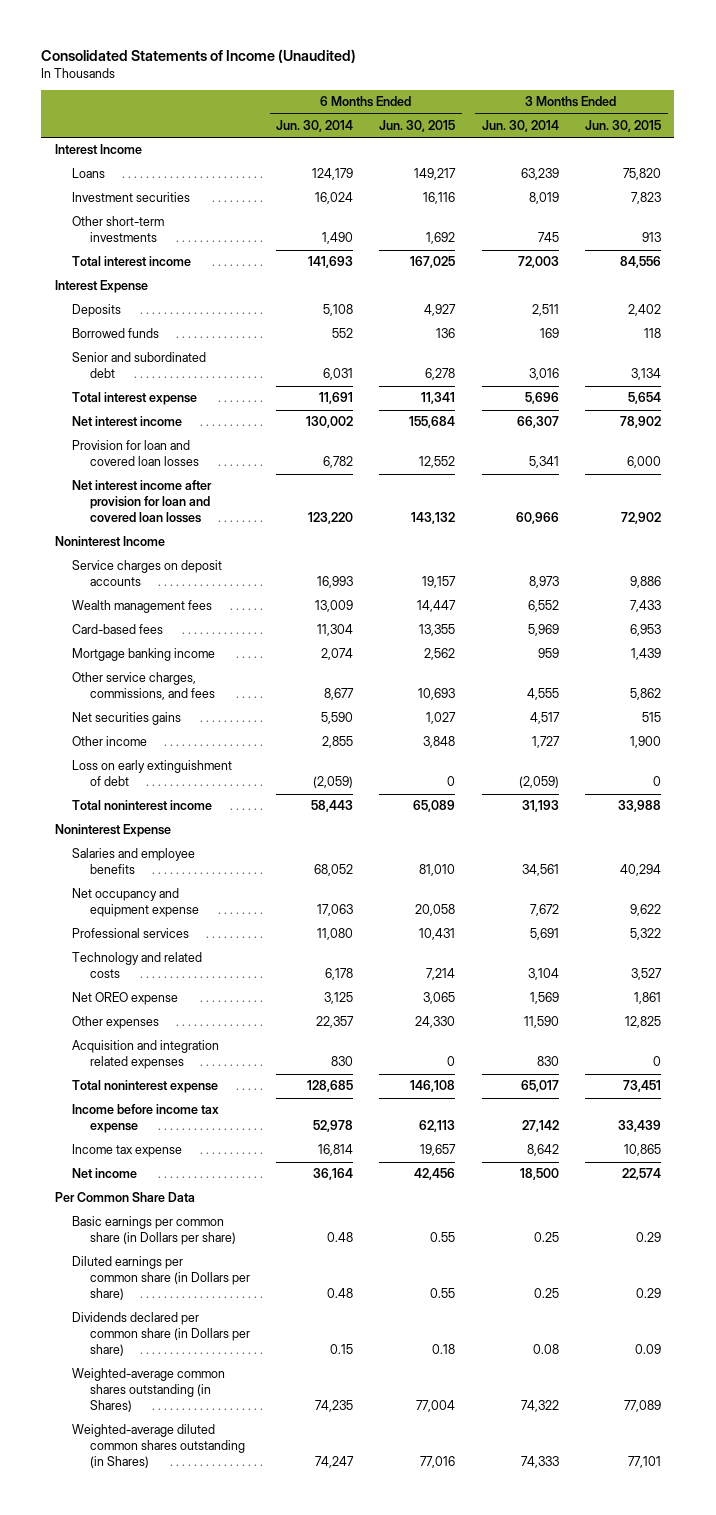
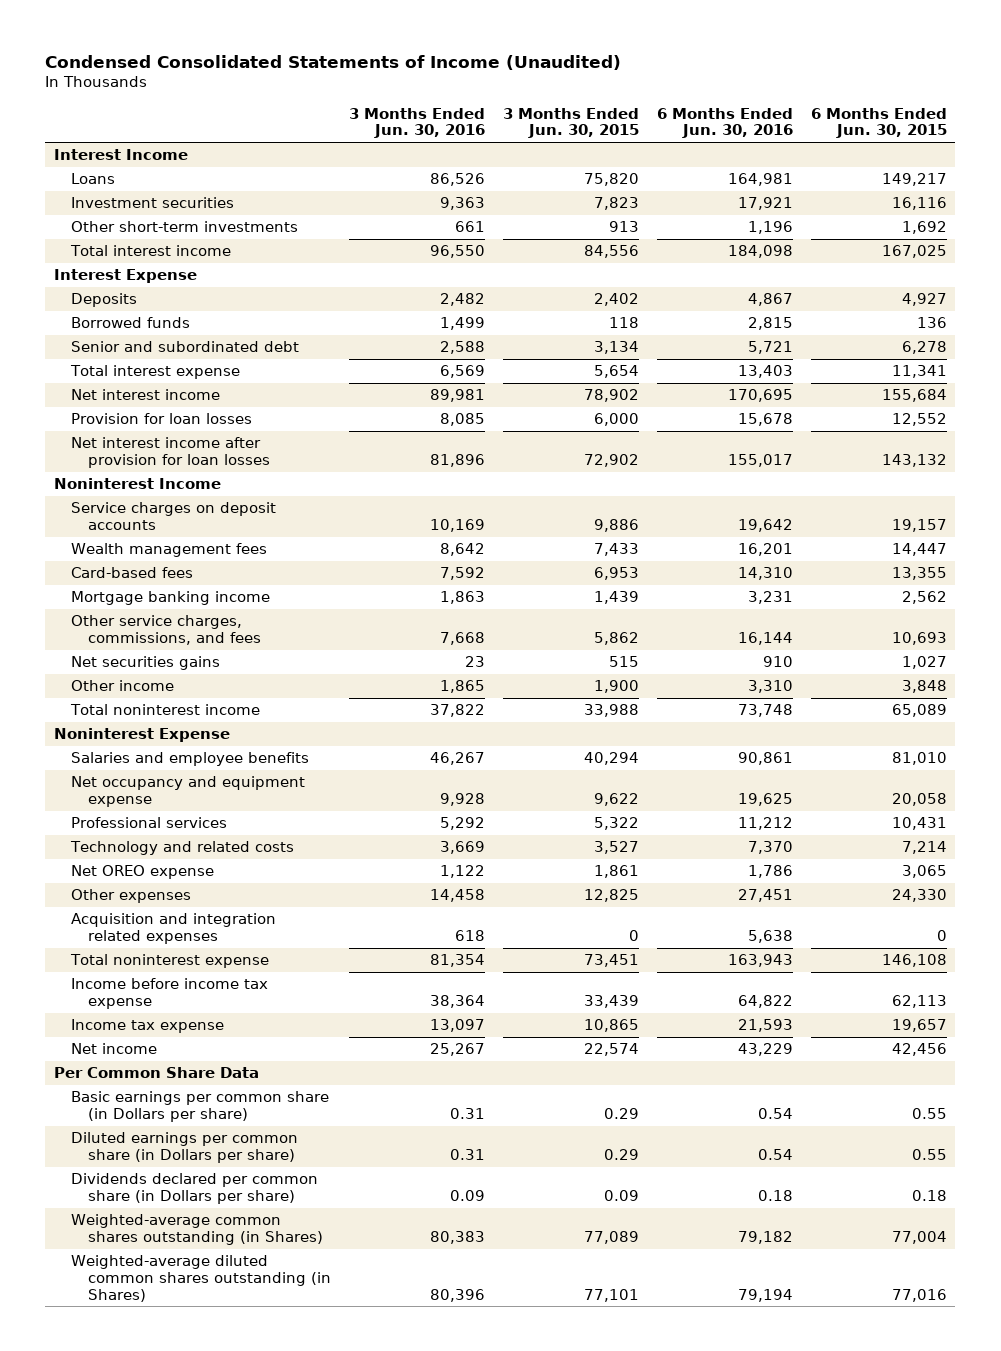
- Consolidated Statements of Income (Unaudited)
+ Condensed Consolidated Statements of Income (Unaudited)
- | 6 Months Ended Jun. 30, 2014 | 6 Months Ended Jun. 30, 2015 | 3 Months Ended Jun. 30, 2014 | 3 Months Ended Jun. 30, 2015
+ | 3 Months Ended Jun. 30, 2016 | 3 Months Ended Jun. 30, 2015 | 6 Months Ended Jun. 30, 2016 | 6 Months Ended Jun. 30, 2015
- Provision for loan and covered loan losses | 6,782 | 12,552 | 5,341 | 6,000
- Net interest income after provision for loan and covered loan losses | 123,220 | 143,132 | 60,966 | 72,902
+ Provision for loan losses | 8,085 | 6,000 | 15,678 | 12,552
+ Net interest income after provision for loan losses | 81,896 | 72,902 | 155,017 | 143,132
- Loss on early extinguishment of debt | (2,059) | 0 | (2,059) | 0

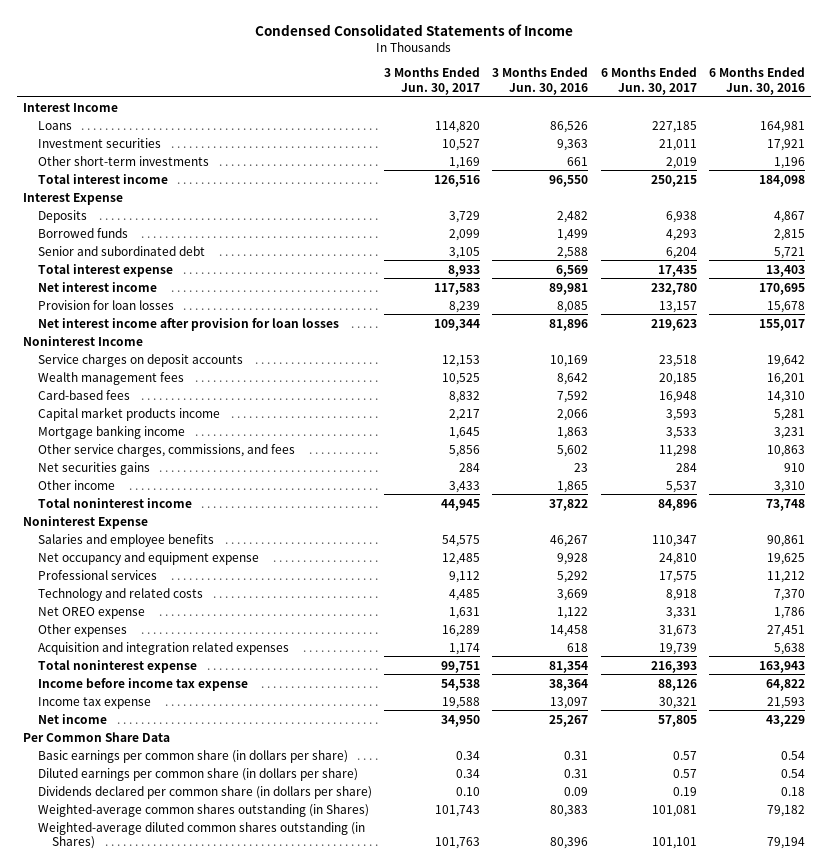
- Condensed Consolidated Statements of Income (Unaudited)
+ Condensed Consolidated Statements of Income
- | 3 Months Ended Jun. 30, 2016 | 3 Months Ended Jun. 30, 2015 | 6 Months Ended Jun. 30, 2016 | 6 Months Ended Jun. 30, 2015
+ | 3 Months Ended Jun. 30, 2017 | 3 Months Ended Jun. 30, 2016 | 6 Months Ended Jun. 30, 2017 | 6 Months Ended Jun. 30, 2016
+ Capital market products income | 2,217 | 2,066 | 3,593 | 5,281
- Other service charges, commissions, and fees | 7,668 | 5,862 | 16,144 | 10,693
+ Other service charges, commissions, and fees | 5,856 | 5,602 | 11,298 | 10,863
- Basic earnings per common share (in Dollars per share) | 0.31 | 0.29 | 0.54 | 0.55
- Diluted earnings per common share (in Dollars per share) | 0.31 | 0.29 | 0.54 | 0.55
- Dividends declared per common share (in Dollars per share) | 0.09 | 0.09 | 0.18 | 0.18
+ Basic earnings per common share (in dollars per share) | 0.34 | 0.31 | 0.57 | 0.54
+ Diluted earnings per common share (in dollars per share) | 0.34 | 0.31 | 0.57 | 0.54
+ Dividends declared per common share (in dollars per share) | 0.10 | 0.09 | 0.19 | 0.18

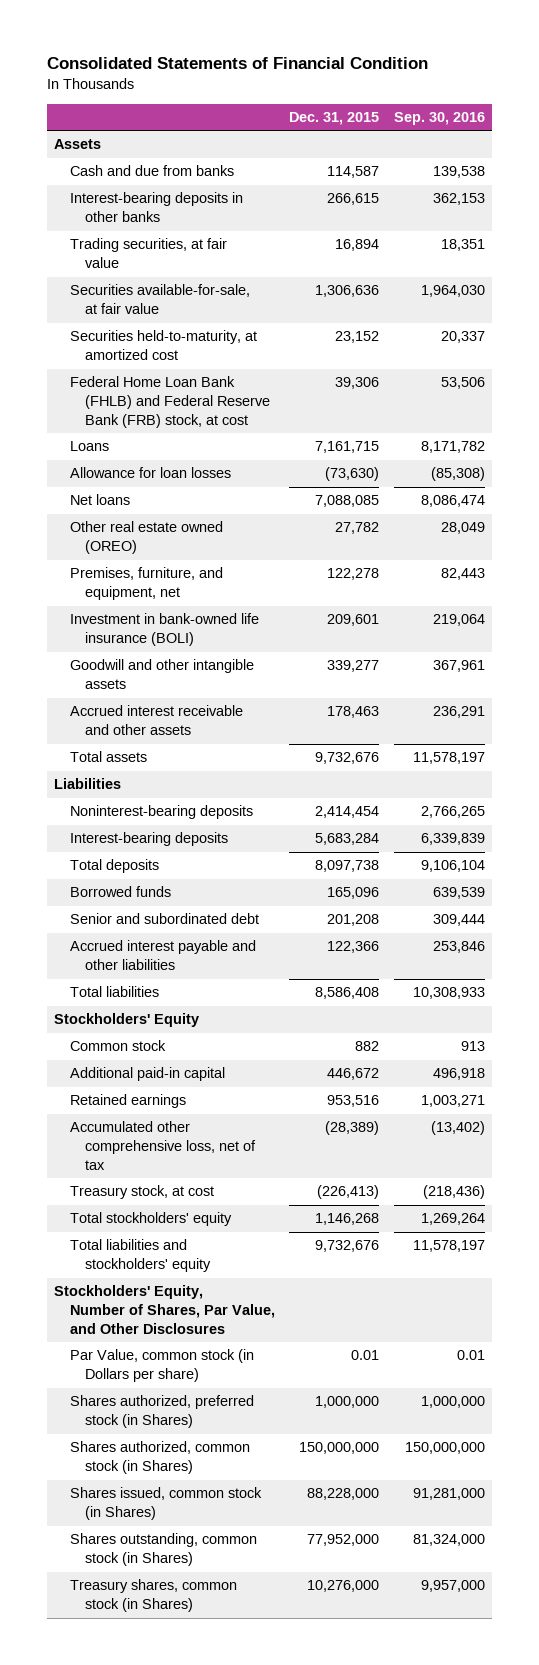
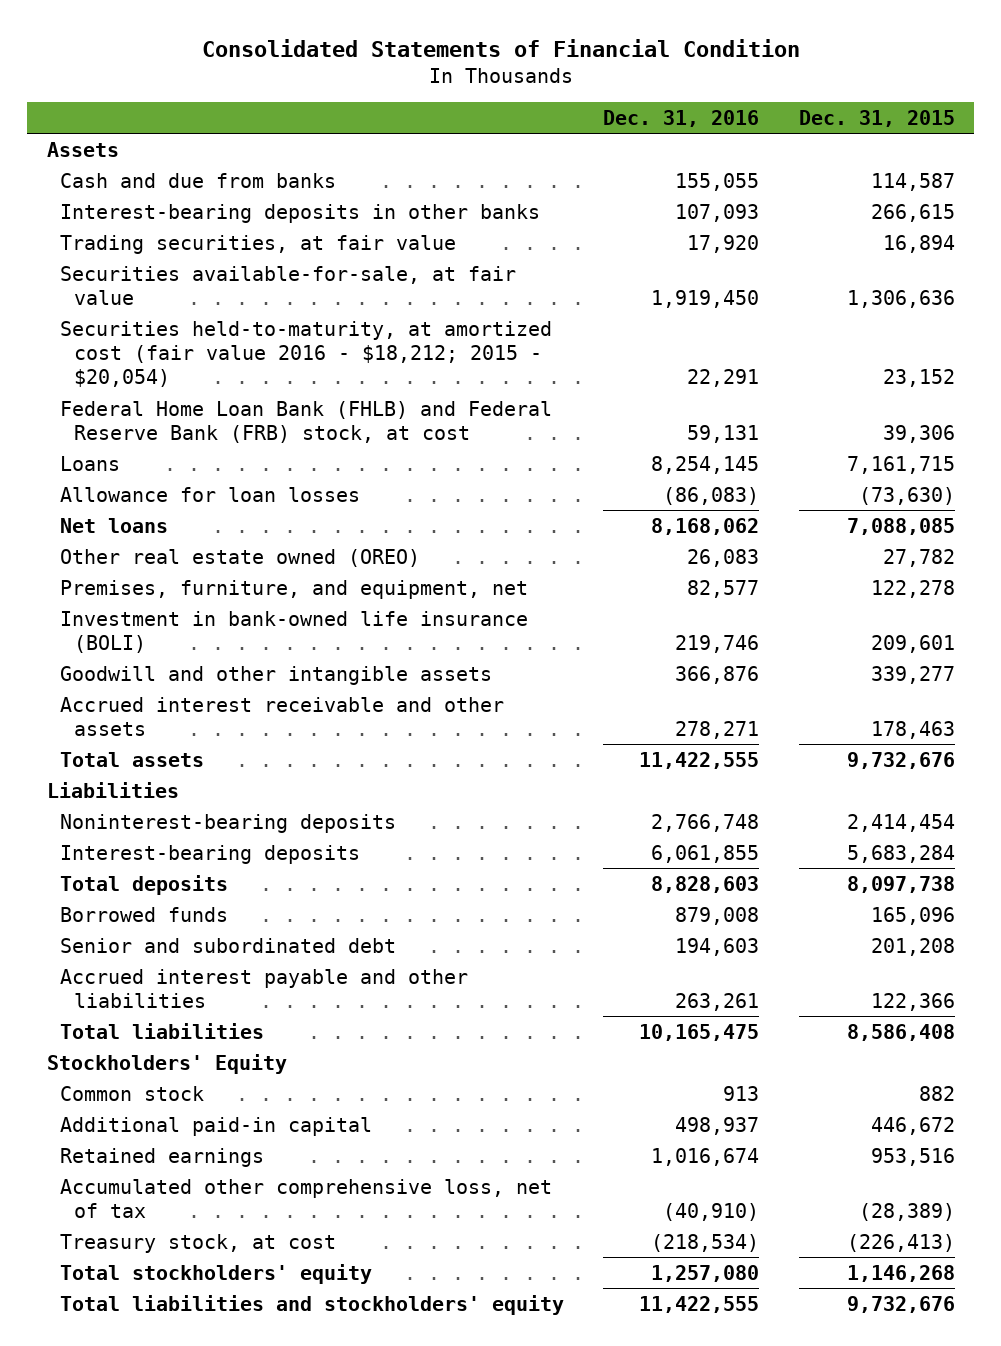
- | Dec. 31, 2015 | Sep. 30, 2016
+ | Dec. 31, 2016 | Dec. 31, 2015
- Securities held-to-maturity, at amortized cost | 23,152 | 20,337
+ Securities held-to-maturity, at amortized cost (fair value 2016 - $18,212; 2015 - $20,054) | 22,291 | 23,152
- Stockholders' Equity, Number of Shares, Par Value, and Other Disclosures
- Par Value, common stock (in Dollars per share) | 0.01 | 0.01
- Shares authorized, preferred stock (in Shares) | 1,000,000 | 1,000,000
- Shares authorized, common stock (in Shares) | 150,000,000 | 150,000,000
- Shares issued, common stock (in Shares) | 88,228,000 | 91,281,000
- Shares outstanding, common stock (in Shares) | 77,952,000 | 81,324,000
- Treasury shares, common stock (in Shares) | 10,276,000 | 9,957,000

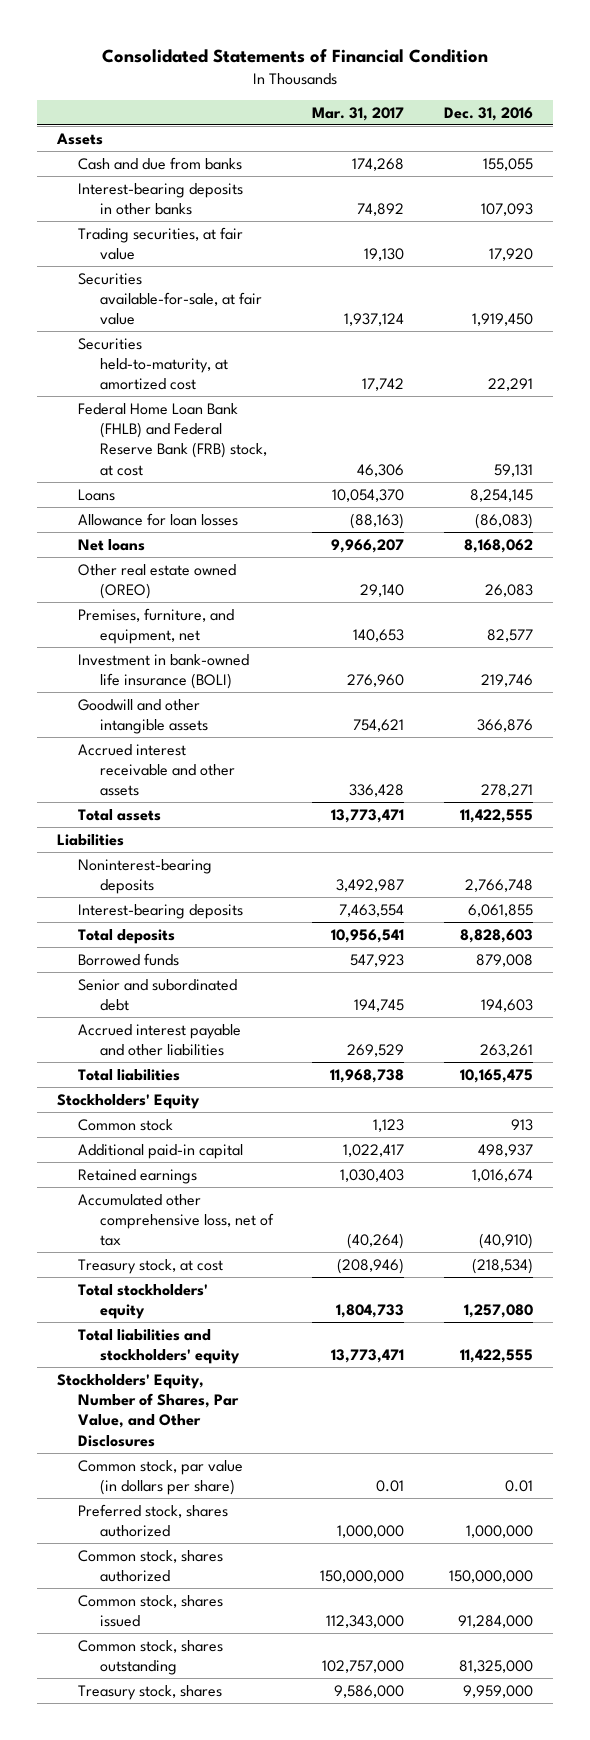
- | Dec. 31, 2016 | Dec. 31, 2015
+ | Mar. 31, 2017 | Dec. 31, 2016
- Securities held-to-maturity, at amortized cost (fair value 2016 - $18,212; 2015 - $20,054) | 22,291 | 23,152
+ Securities held-to-maturity, at amortized cost | 17,742 | 22,291
+ Stockholders' Equity, Number of Shares, Par Value, and Other Disclosures
+ Common stock, par value (in dollars per share) | 0.01 | 0.01
+ Preferred stock, shares authorized | 1,000,000 | 1,000,000
+ Common stock, shares authorized | 150,000,000 | 150,000,000
+ Common stock, shares issued | 112,343,000 | 91,284,000
+ Common stock, shares outstanding | 102,757,000 | 81,325,000
+ Treasury stock, shares | 9,586,000 | 9,959,000

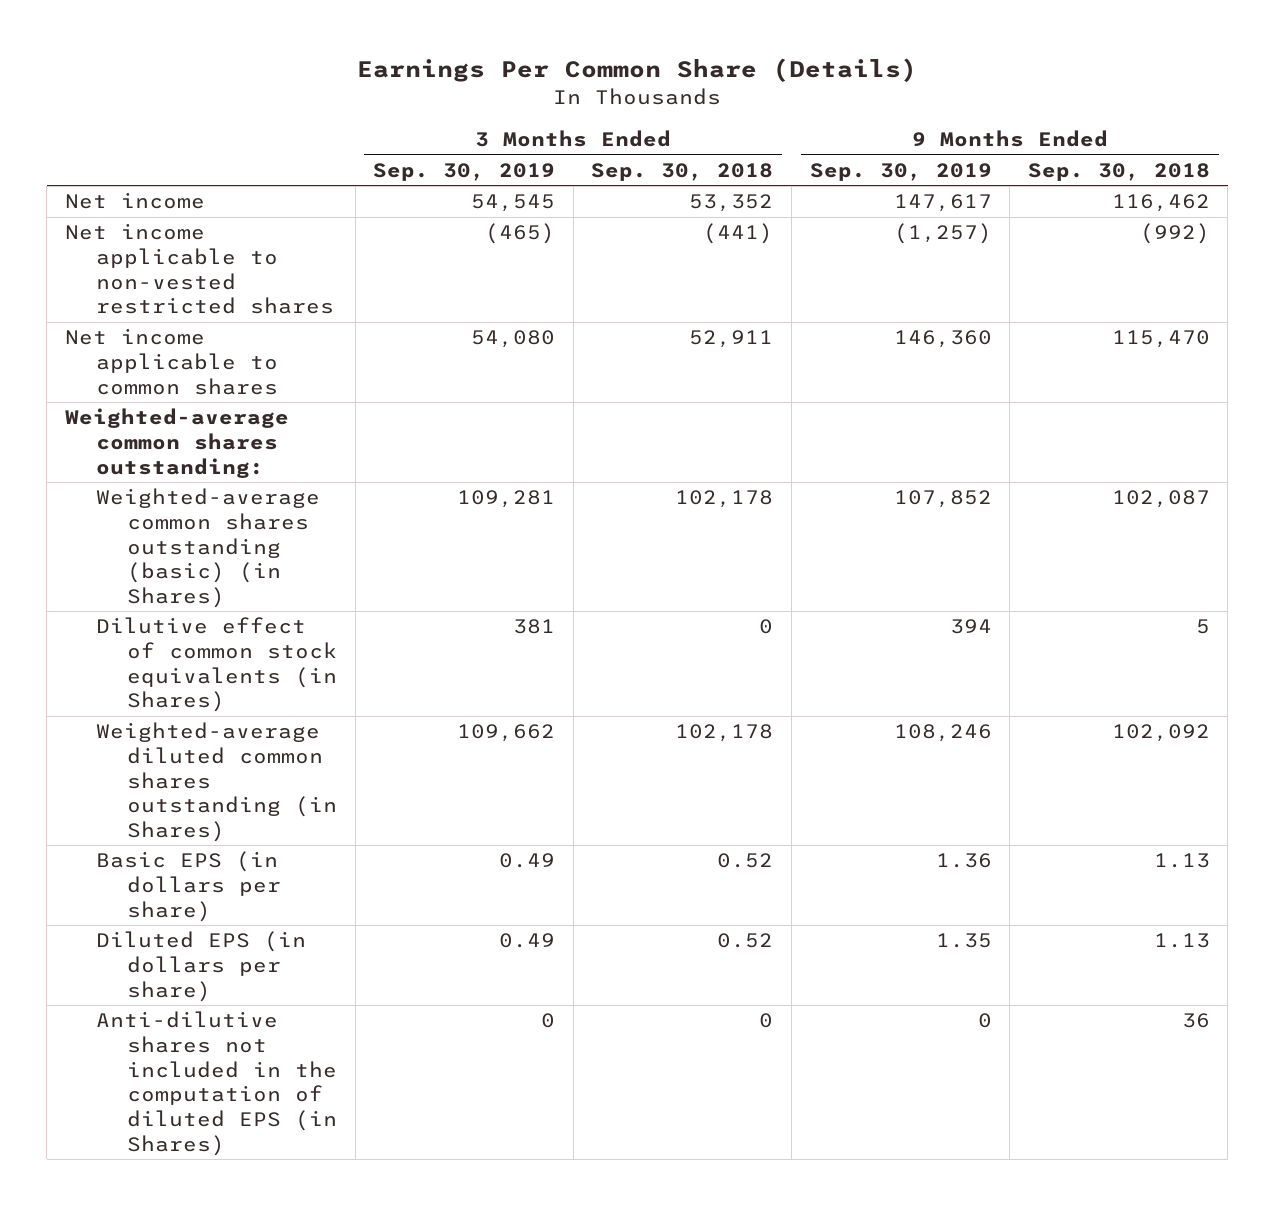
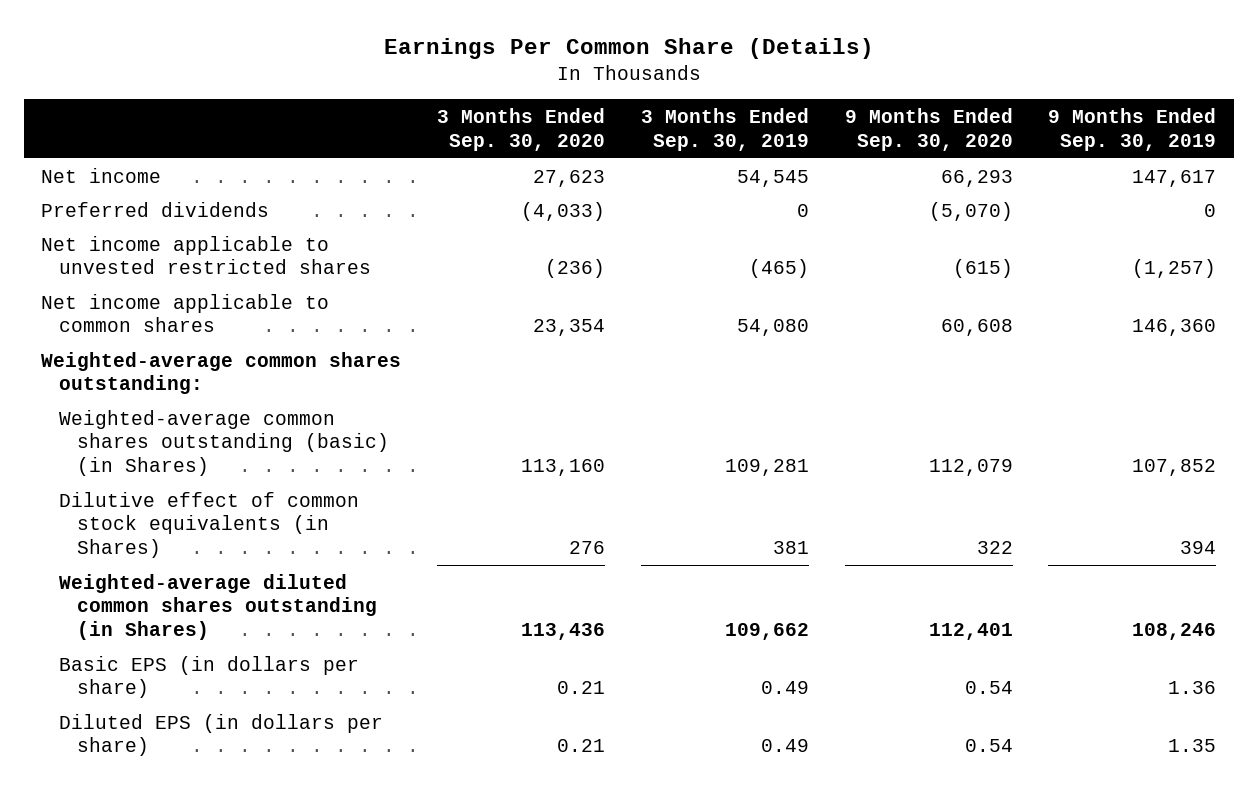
- | 3 Months Ended Sep. 30, 2019 | 3 Months Ended Sep. 30, 2018 | 9 Months Ended Sep. 30, 2019 | 9 Months Ended Sep. 30, 2018
+ | 3 Months Ended Sep. 30, 2020 | 3 Months Ended Sep. 30, 2019 | 9 Months Ended Sep. 30, 2020 | 9 Months Ended Sep. 30, 2019
- Net income applicable to non-vested restricted shares | (465) | (441) | (1,257) | (992)
+ Preferred dividends | (4,033) | 0 | (5,070) | 0
+ Net income applicable to unvested restricted shares | (236) | (465) | (615) | (1,257)
- Anti-dilutive shares not included in the computation of diluted EPS (in Shares) | 0 | 0 | 0 | 36

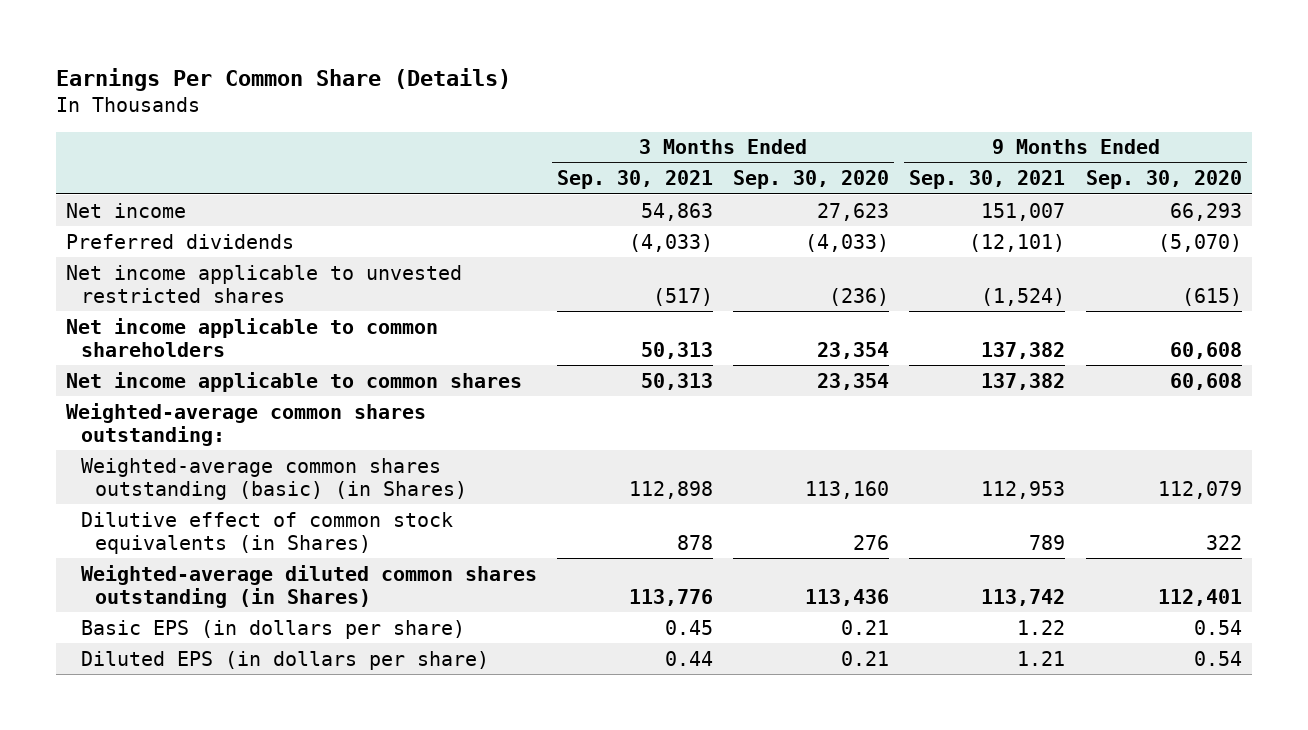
- | 3 Months Ended Sep. 30, 2020 | 3 Months Ended Sep. 30, 2019 | 9 Months Ended Sep. 30, 2020 | 9 Months Ended Sep. 30, 2019
+ | 3 Months Ended Sep. 30, 2021 | 3 Months Ended Sep. 30, 2020 | 9 Months Ended Sep. 30, 2021 | 9 Months Ended Sep. 30, 2020
+ Net income applicable to common shareholders | 50,313 | 23,354 | 137,382 | 60,608

